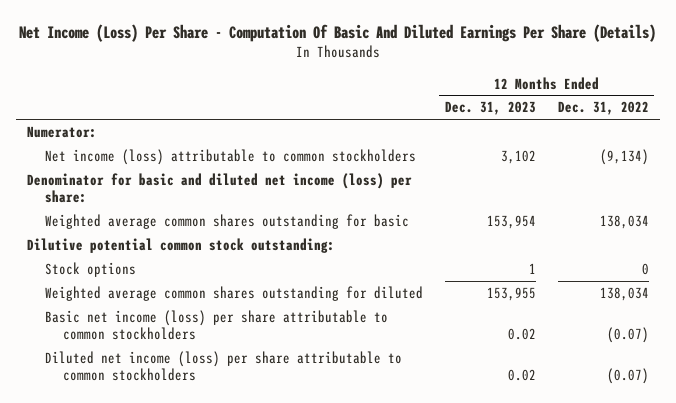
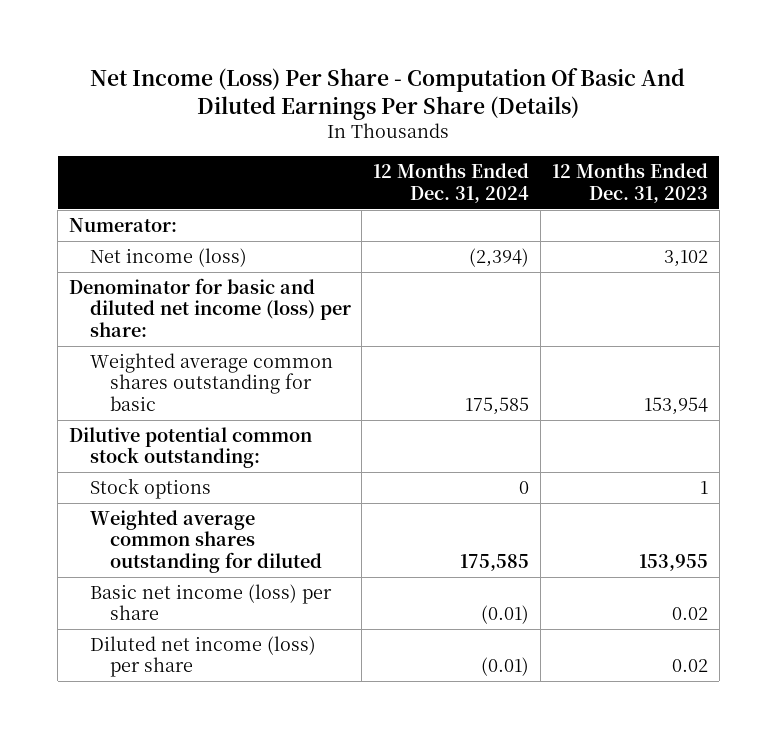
- | 12 Months Ended Dec. 31, 2023 | 12 Months Ended Dec. 31, 2022
+ | 12 Months Ended Dec. 31, 2024 | 12 Months Ended Dec. 31, 2023
- Net income (loss) attributable to common stockholders | 3,102 | (9,134)
+ Net income (loss) | (2,394) | 3,102
- Basic net income (loss) per share attributable to common stockholders | 0.02 | (0.07)
- Diluted net income (loss) per share attributable to common stockholders | 0.02 | (0.07)
+ Basic net income (loss) per share | (0.01) | 0.02
+ Diluted net income (loss) per share | (0.01) | 0.02

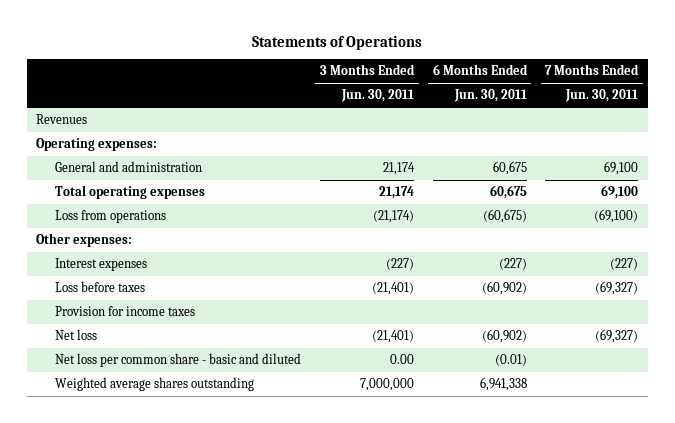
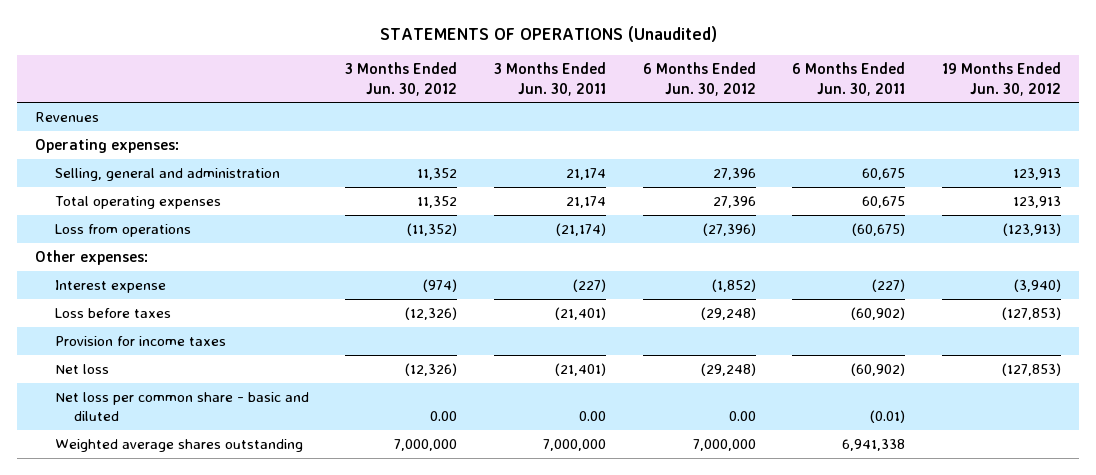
- Statements of Operations
+ STATEMENTS OF OPERATIONS (Unaudited)
- | 3 Months Ended Jun. 30, 2011 | 6 Months Ended Jun. 30, 2011 | 7 Months Ended Jun. 30, 2011
+ | 3 Months Ended Jun. 30, 2012 | 3 Months Ended Jun. 30, 2011 | 6 Months Ended Jun. 30, 2012 | 6 Months Ended Jun. 30, 2011 | 19 Months Ended Jun. 30, 2012
- General and administration | 21,174 | 60,675 | 69,100
+ Selling, general and administration | 11,352 | 21,174 | 27,396 | 60,675 | 123,913
- Interest expenses | (227) | (227) | (227)
+ Interest expense | (974) | (227) | (1,852) | (227) | (3,940)

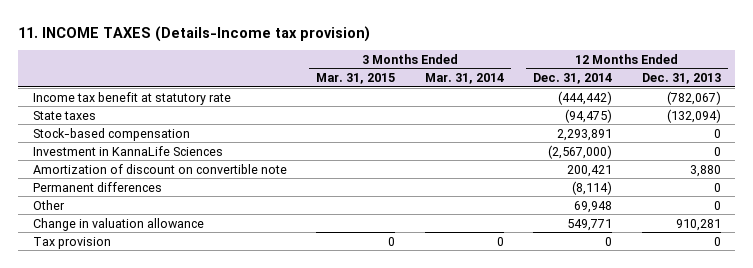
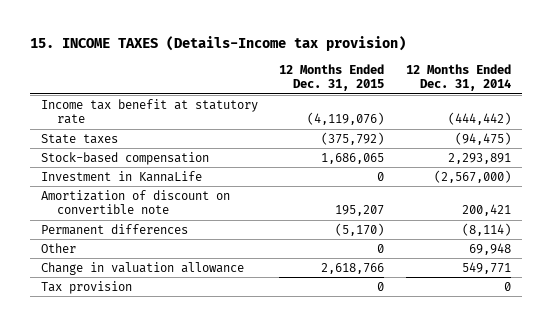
- 11. INCOME TAXES (Details-Income tax provision)
+ 15. INCOME TAXES (Details-Income tax provision)
- | 3 Months Ended Mar. 31, 2015 | 3 Months Ended Mar. 31, 2014 | 12 Months Ended Dec. 31, 2014 | 12 Months Ended Dec. 31, 2013
+ | 12 Months Ended Dec. 31, 2015 | 12 Months Ended Dec. 31, 2014
- Investment in KannaLife Sciences | | | (2,567,000) | 0
+ Investment in KannaLife | 0 | (2,567,000)

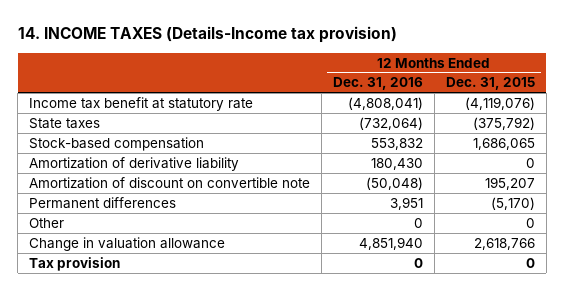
- 15. INCOME TAXES (Details-Income tax provision)
+ 14. INCOME TAXES (Details-Income tax provision)
- | 12 Months Ended Dec. 31, 2015 | 12 Months Ended Dec. 31, 2014
+ | 12 Months Ended Dec. 31, 2016 | 12 Months Ended Dec. 31, 2015
- Investment in KannaLife | 0 | (2,567,000)
+ Amortization of derivative liability | 180,430 | 0

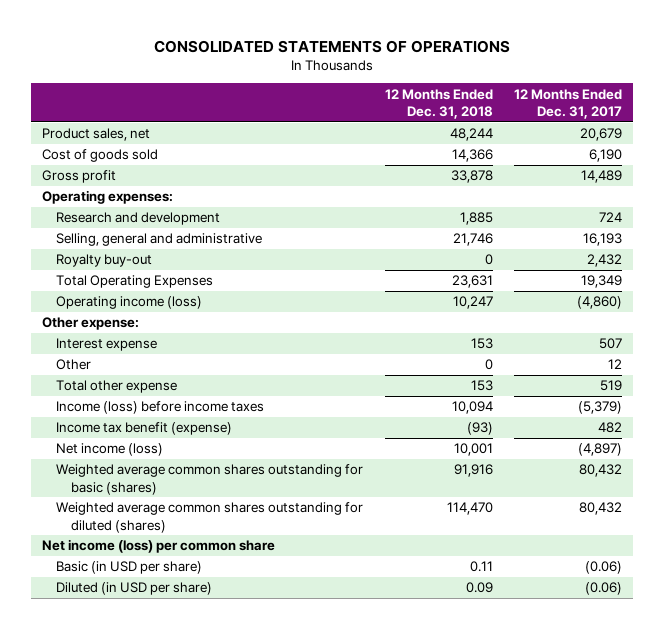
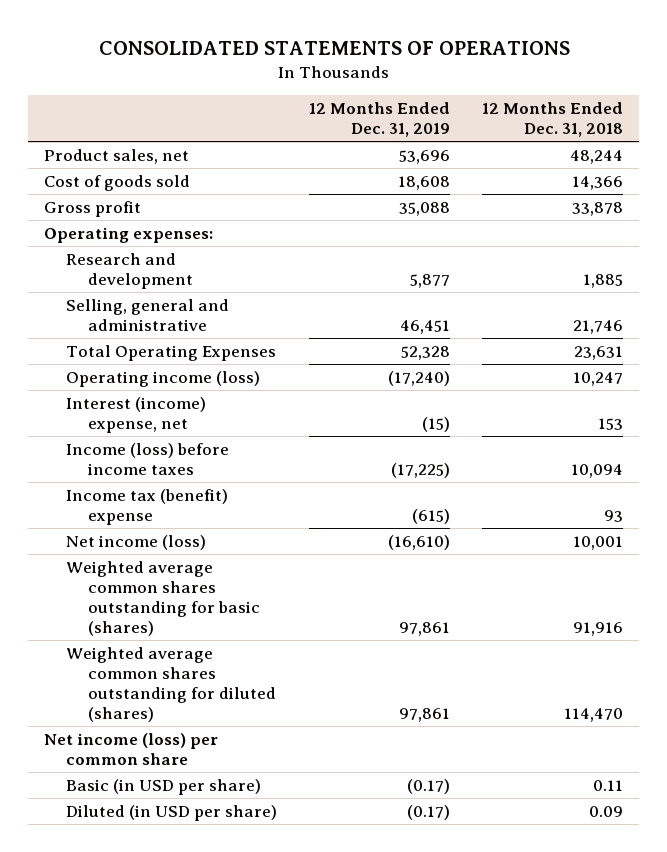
- | 12 Months Ended Dec. 31, 2018 | 12 Months Ended Dec. 31, 2017
+ | 12 Months Ended Dec. 31, 2019 | 12 Months Ended Dec. 31, 2018
- Royalty buy-out | 0 | 2,432
- Other expense:
- Interest expense | 153 | 507
- Other | 0 | 12
- Total other expense | 153 | 519
+ Interest (income) expense, net | (15) | 153
- Income tax benefit (expense) | (93) | 482
+ Income tax (benefit) expense | (615) | 93

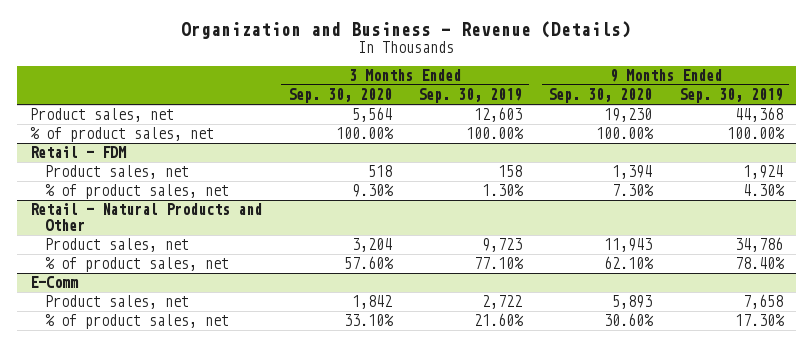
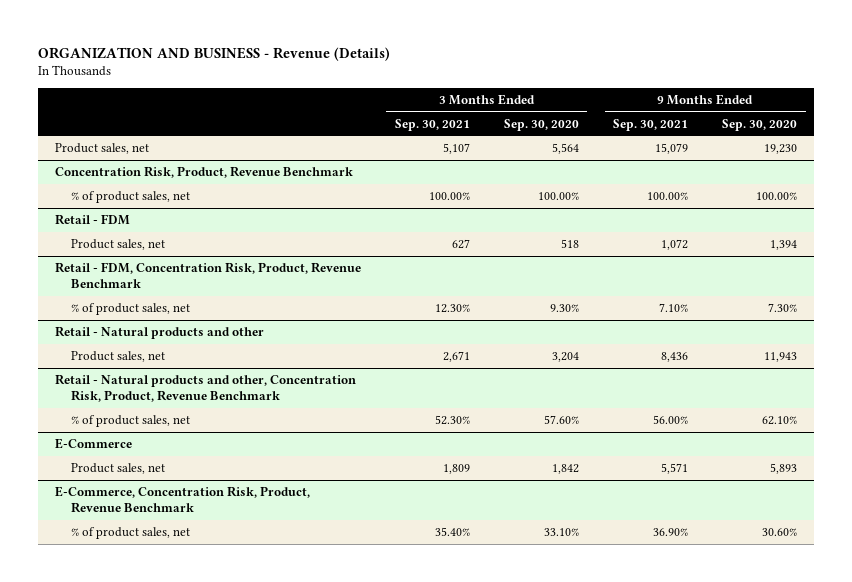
- Organization and Business - Revenue (Details)
+ ORGANIZATION AND BUSINESS - Revenue (Details)
- | 3 Months Ended Sep. 30, 2020 | 3 Months Ended Sep. 30, 2019 | 9 Months Ended Sep. 30, 2020 | 9 Months Ended Sep. 30, 2019
+ | 3 Months Ended Sep. 30, 2021 | 3 Months Ended Sep. 30, 2020 | 9 Months Ended Sep. 30, 2021 | 9 Months Ended Sep. 30, 2020
+ Concentration Risk, Product, Revenue Benchmark
+ Retail - FDM, Concentration Risk, Product, Revenue Benchmark
- Retail - Natural Products and Other
+ Retail - Natural products and other
+ Retail - Natural products and other, Concentration Risk, Product, Revenue Benchmark
- E-Comm
+ E-Commerce
+ E-Commerce, Concentration Risk, Product, Revenue Benchmark

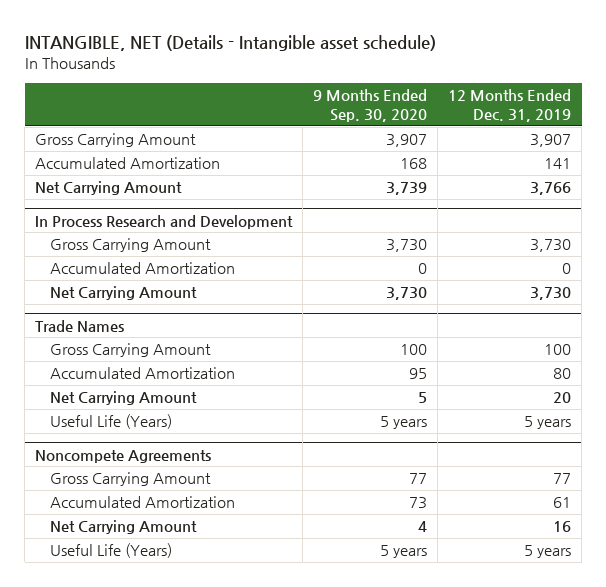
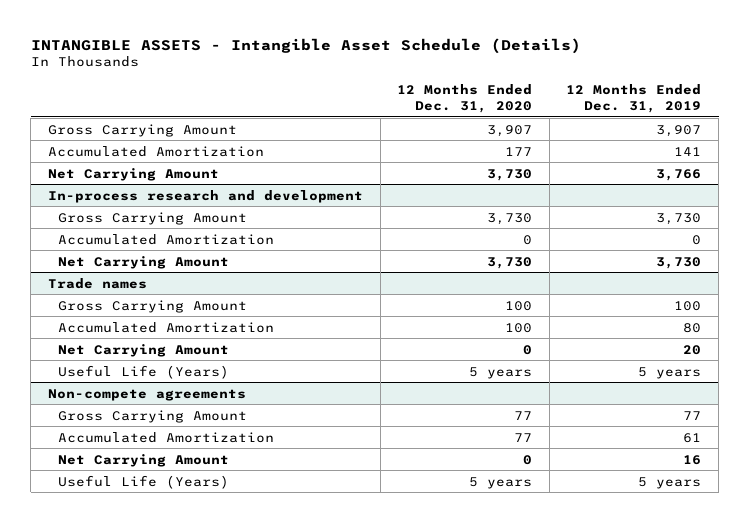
- INTANGIBLE, NET (Details - Intangible asset schedule)
+ INTANGIBLE ASSETS - Intangible Asset Schedule (Details)
- | 9 Months Ended Sep. 30, 2020 | 12 Months Ended Dec. 31, 2019
+ | 12 Months Ended Dec. 31, 2020 | 12 Months Ended Dec. 31, 2019
- In Process Research and Development
+ In-process research and development
- Trade Names
+ Trade names
- Noncompete Agreements
+ Non-compete agreements

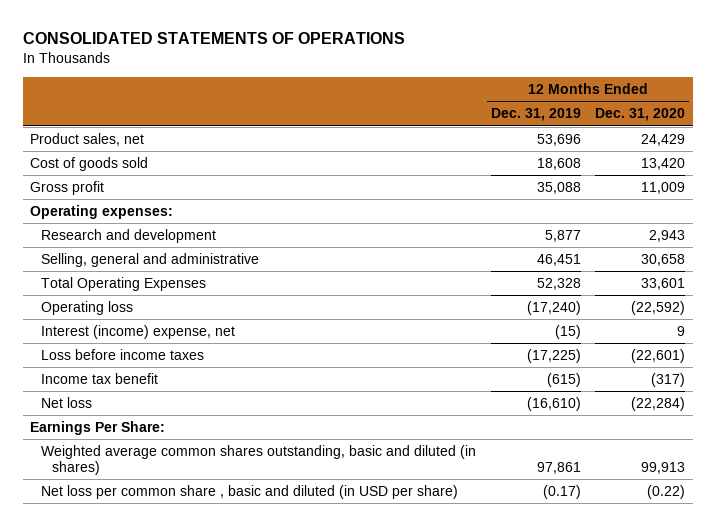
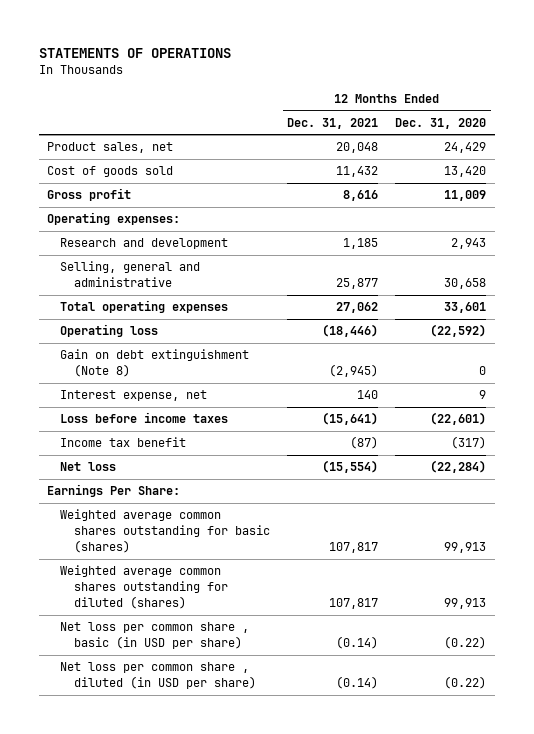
- CONSOLIDATED STATEMENTS OF OPERATIONS
+ STATEMENTS OF OPERATIONS
- | 12 Months Ended Dec. 31, 2019 | 12 Months Ended Dec. 31, 2020
+ | 12 Months Ended Dec. 31, 2021 | 12 Months Ended Dec. 31, 2020
- Total Operating Expenses | 52,328 | 33,601
+ Total operating expenses | 27,062 | 33,601
- Interest (income) expense, net | (15) | 9
+ Gain on debt extinguishment (Note 8) | (2,945) | 0
+ Interest expense, net | 140 | 9
- Weighted average common shares outstanding, basic and diluted (in shares) | 97,861 | 99,913
- Net loss per common share , basic and diluted (in USD per share) | (0.17) | (0.22)
+ Weighted average common shares outstanding for basic (shares) | 107,817 | 99,913
+ Weighted average common shares outstanding for diluted (shares) | 107,817 | 99,913
+ Net loss per common share , basic (in USD per share) | (0.14) | (0.22)
+ Net loss per common share , diluted (in USD per share) | (0.14) | (0.22)

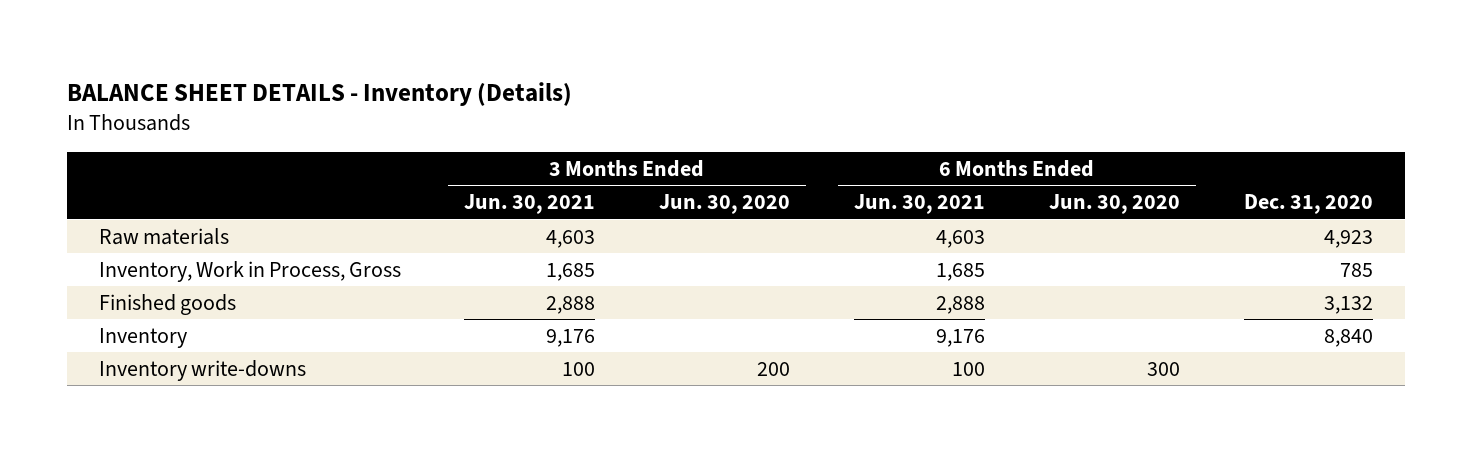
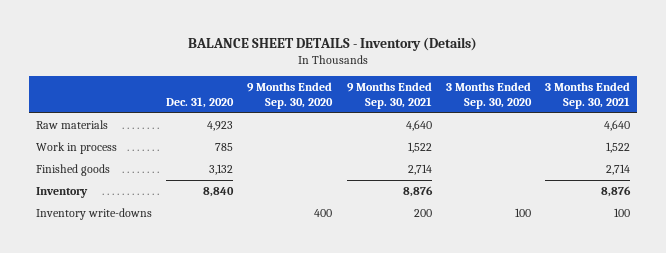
- | 3 Months Ended Jun. 30, 2021 | 3 Months Ended Jun. 30, 2020 | 6 Months Ended Jun. 30, 2021 | 6 Months Ended Jun. 30, 2020 | Dec. 31, 2020
+ | Dec. 31, 2020 | 9 Months Ended Sep. 30, 2020 | 9 Months Ended Sep. 30, 2021 | 3 Months Ended Sep. 30, 2020 | 3 Months Ended Sep. 30, 2021
- Inventory, Work in Process, Gross | 1,685 | | 1,685 | | 785
+ Work in process | 785 | | 1,522 | | 1,522

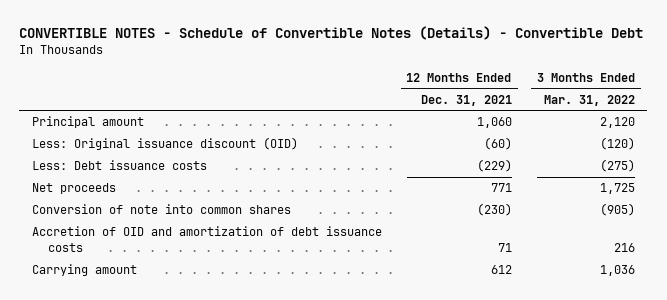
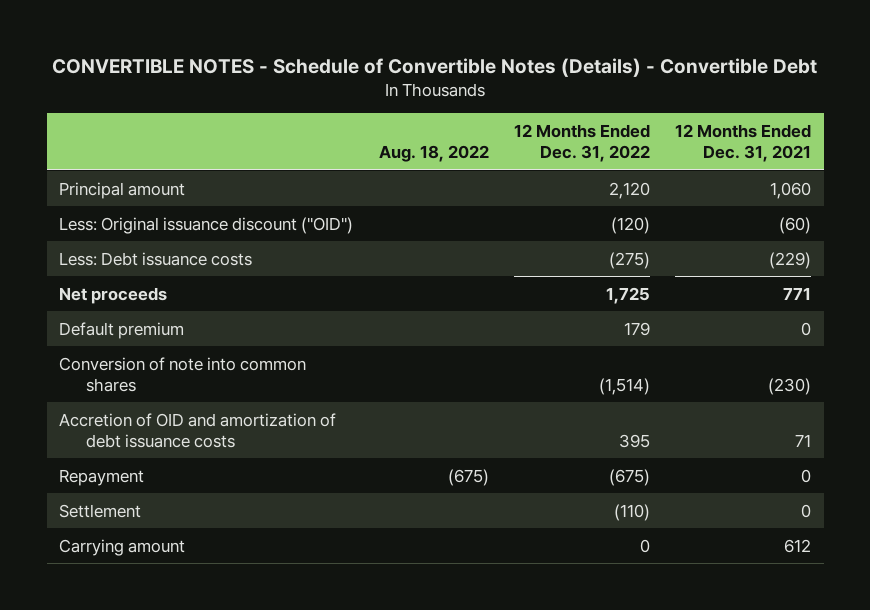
- | 12 Months Ended Dec. 31, 2021 | 3 Months Ended Mar. 31, 2022
+ | Aug. 18, 2022 | 12 Months Ended Dec. 31, 2022 | 12 Months Ended Dec. 31, 2021
- Less: Original issuance discount (OID) | (60) | (120)
+ Less: Original issuance discount ("OID") | | (120) | (60)
+ Default premium | | 179 | 0
+ Repayment | (675) | (675) | 0
+ Settlement | | (110) | 0

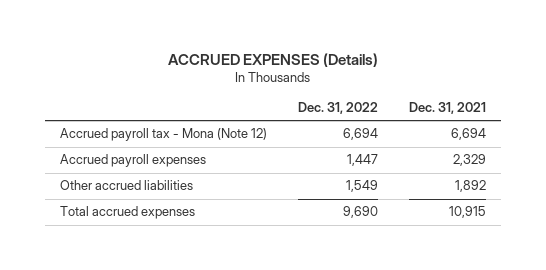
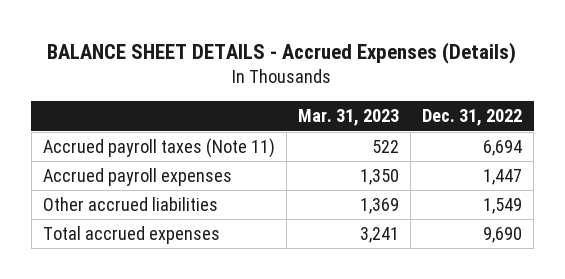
- ACCRUED EXPENSES (Details)
+ BALANCE SHEET DETAILS - Accrued Expenses (Details)
- | Dec. 31, 2022 | Dec. 31, 2021
+ | Mar. 31, 2023 | Dec. 31, 2022
- Accrued payroll tax - Mona (Note 12) | 6,694 | 6,694
+ Accrued payroll taxes (Note 11) | 522 | 6,694

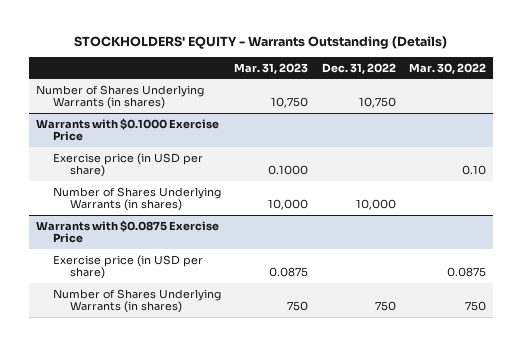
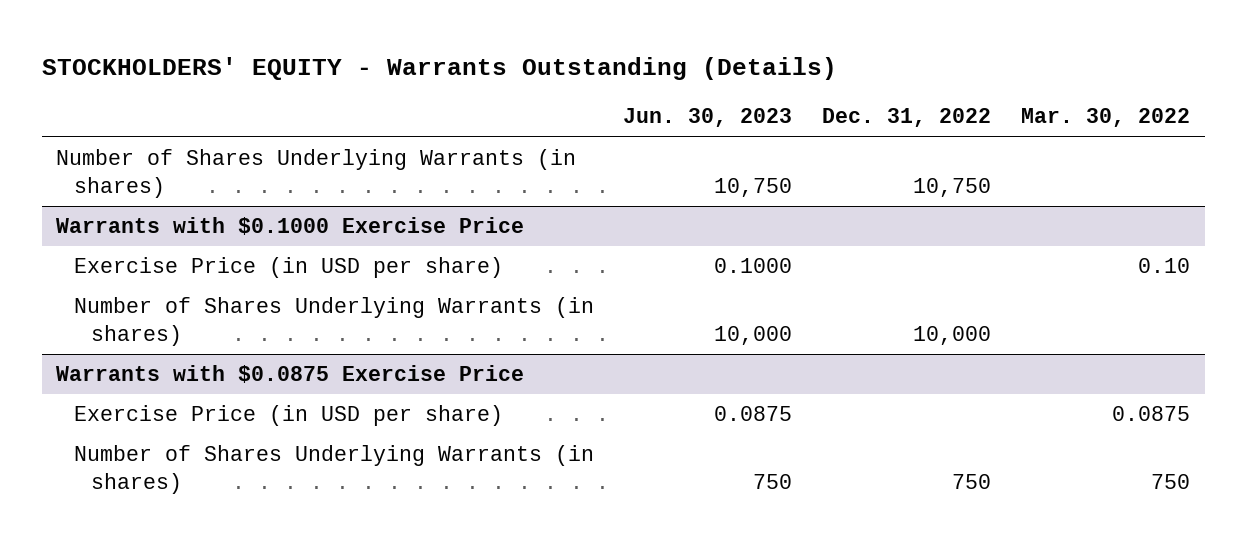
- | Mar. 31, 2023 | Dec. 31, 2022 | Mar. 30, 2022
+ | Jun. 30, 2023 | Dec. 31, 2022 | Mar. 30, 2022
@ Warrants with $0.1000 Exercise Price
- Exercise price (in USD per share) | 0.1000 | | 0.10
+ Exercise Price (in USD per share) | 0.1000 | | 0.10
@ Warrants with $0.0875 Exercise Price
- Exercise price (in USD per share) | 0.0875 | | 0.0875
+ Exercise Price (in USD per share) | 0.0875 | | 0.0875

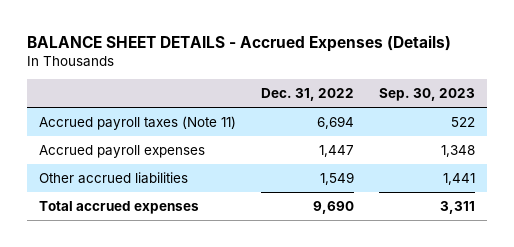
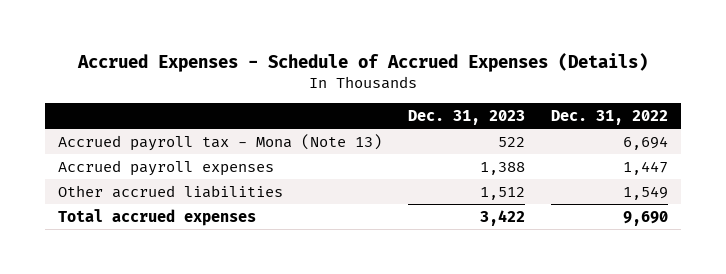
- BALANCE SHEET DETAILS - Accrued Expenses (Details)
+ Accrued Expenses - Schedule of Accrued Expenses (Details)
- | Dec. 31, 2022 | Sep. 30, 2023
+ | Dec. 31, 2023 | Dec. 31, 2022
- Accrued payroll taxes (Note 11) | 6,694 | 522
+ Accrued payroll tax - Mona (Note 13) | 522 | 6,694

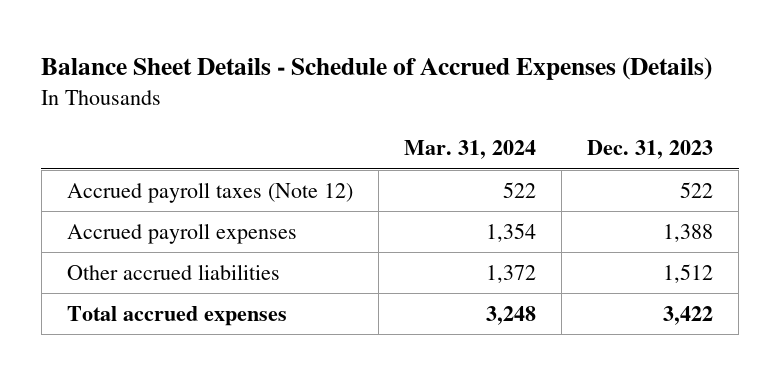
- Accrued Expenses - Schedule of Accrued Expenses (Details)
+ Balance Sheet Details - Schedule of Accrued Expenses (Details)
- | Dec. 31, 2023 | Dec. 31, 2022
+ | Mar. 31, 2024 | Dec. 31, 2023
- Accrued payroll tax - Mona (Note 13) | 522 | 6,694
+ Accrued payroll taxes (Note 12) | 522 | 522

